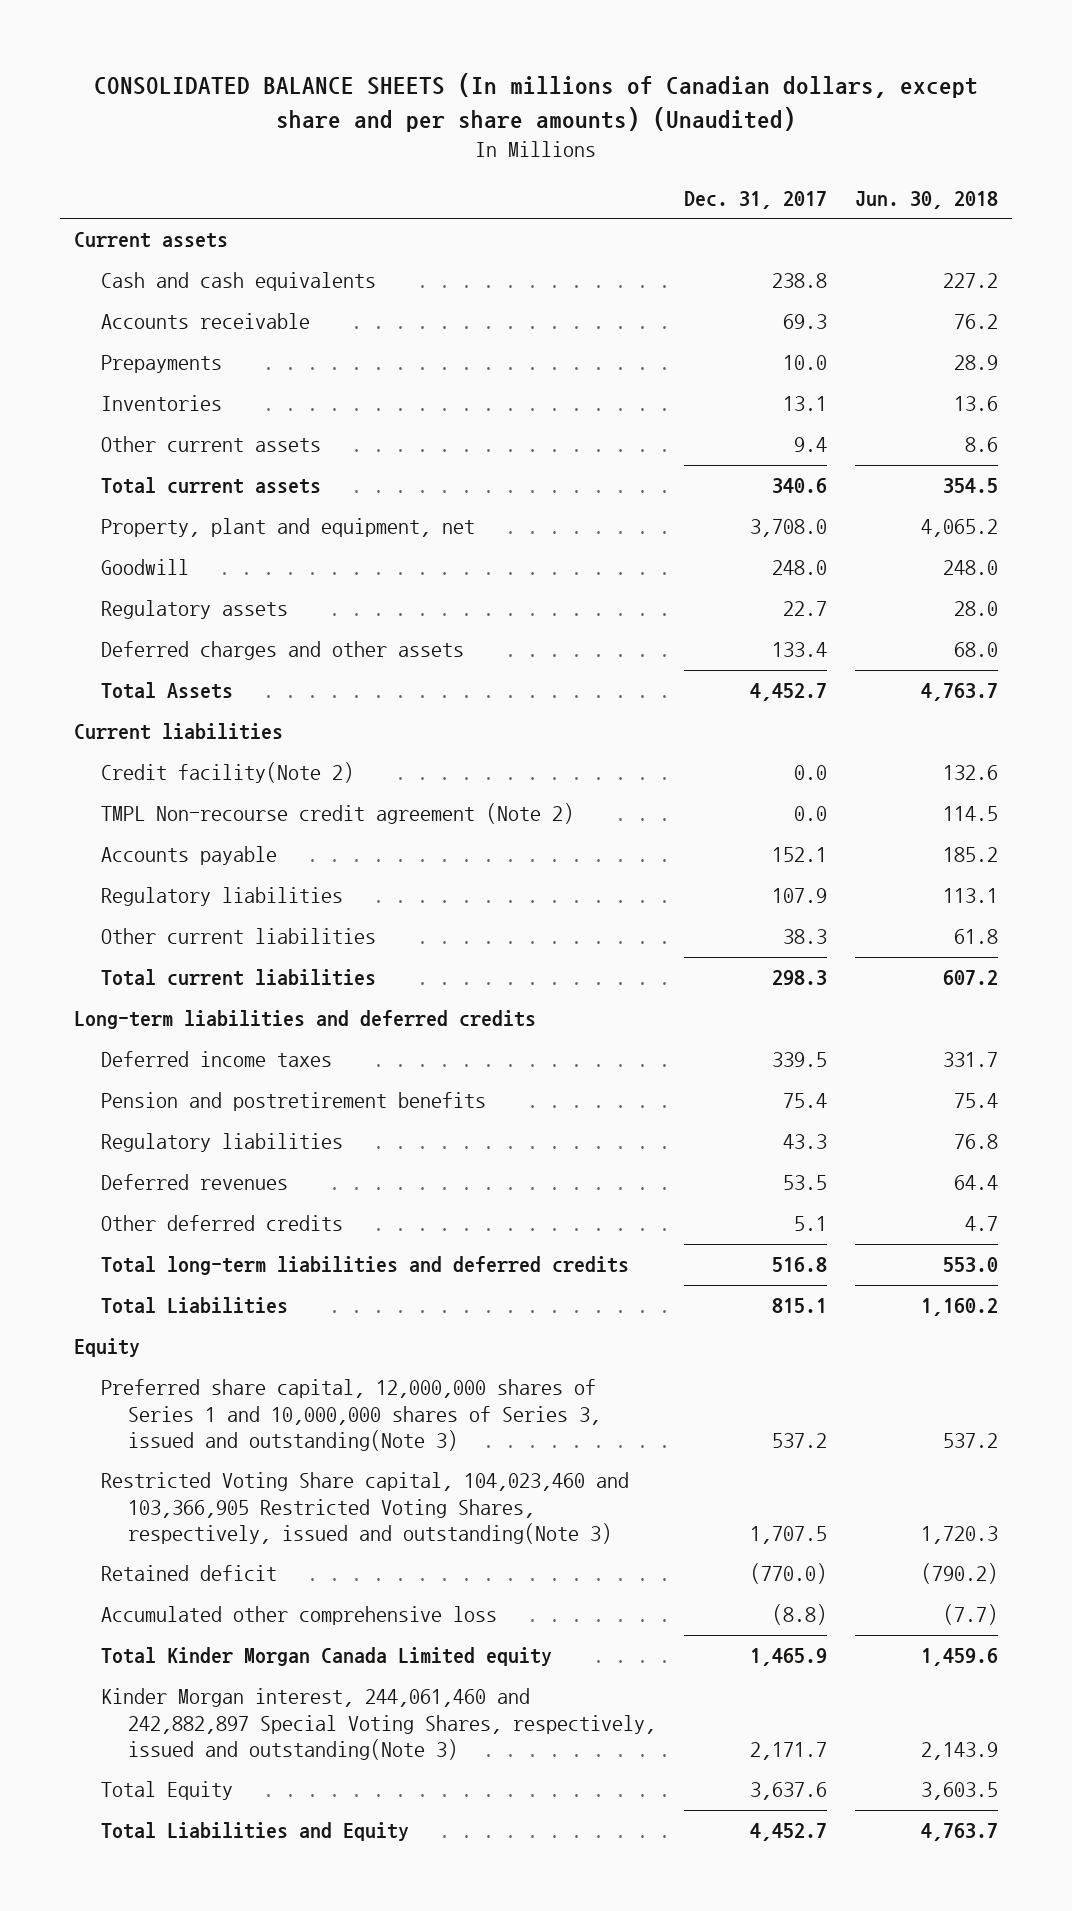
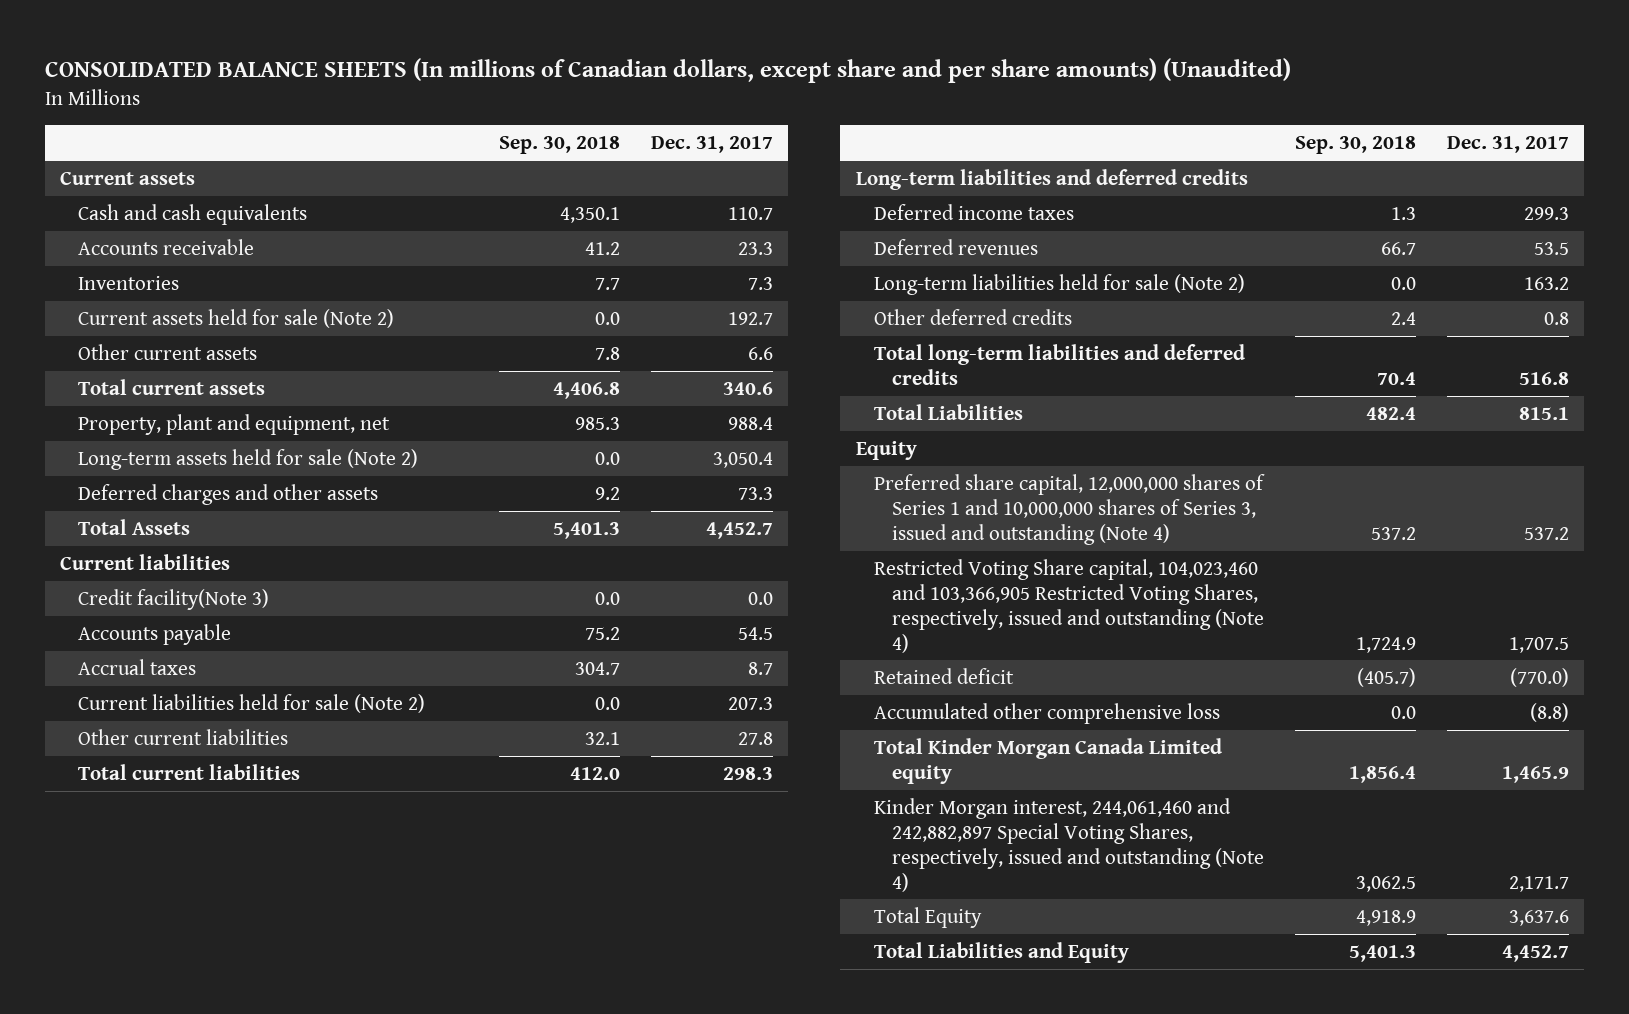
- | Dec. 31, 2017 | Jun. 30, 2018
+ | Sep. 30, 2018 | Dec. 31, 2017
- Cash and cash equivalents | 238.8 | 227.2
- Accounts receivable | 69.3 | 76.2
- Prepayments | 10.0 | 28.9
- Inventories | 13.1 | 13.6
- Other current assets | 9.4 | 8.6
+ Cash and cash equivalents | 4,350.1 | 110.7
+ Accounts receivable | 41.2 | 23.3
+ Inventories | 7.7 | 7.3
+ Current assets held for sale (Note 2) | 0.0 | 192.7
+ Other current assets | 7.8 | 6.6
- Property, plant and equipment, net | 3,708.0 | 4,065.2
- Goodwill | 248.0 | 248.0
- Regulatory assets | 22.7 | 28.0
- Deferred charges and other assets | 133.4 | 68.0
+ Property, plant and equipment, net | 985.3 | 988.4
+ Long-term assets held for sale (Note 2) | 0.0 | 3,050.4
+ Deferred charges and other assets | 9.2 | 73.3
- Credit facility(Note 2) | 0.0 | 132.6
- TMPL Non-recourse credit agreement (Note 2) | 0.0 | 114.5
- Accounts payable | 152.1 | 185.2
- Regulatory liabilities | 107.9 | 113.1
- Other current liabilities | 38.3 | 61.8
+ Credit facility(Note 3) | 0.0 | 0.0
+ Accounts payable | 75.2 | 54.5
+ Accrual taxes | 304.7 | 8.7
+ Current liabilities held for sale (Note 2) | 0.0 | 207.3
+ Other current liabilities | 32.1 | 27.8
- Deferred income taxes | 339.5 | 331.7
- Pension and postretirement benefits | 75.4 | 75.4
- Regulatory liabilities | 43.3 | 76.8
+ Deferred income taxes | 1.3 | 299.3
- Other deferred credits | 5.1 | 4.7
+ Long-term liabilities held for sale (Note 2) | 0.0 | 163.2
+ Other deferred credits | 2.4 | 0.8
- Preferred share capital, 12,000,000 shares of Series 1 and 10,000,000 shares of Series 3, issued and outstanding(Note 3) | 537.2 | 537.2
- Restricted Voting Share capital, 104,023,460 and 103,366,905 Restricted Voting Shares, respectively, issued and outstanding(Note 3) | 1,707.5 | 1,720.3
+ Preferred share capital, 12,000,000 shares of Series 1 and 10,000,000 shares of Series 3, issued and outstanding (Note 4) | 537.2 | 537.2
+ Restricted Voting Share capital, 104,023,460 and 103,366,905 Restricted Voting Shares, respectively, issued and outstanding (Note 4) | 1,724.9 | 1,707.5
- Kinder Morgan interest, 244,061,460 and 242,882,897 Special Voting Shares, respectively, issued and outstanding(Note 3) | 2,171.7 | 2,143.9
+ Kinder Morgan interest, 244,061,460 and 242,882,897 Special Voting Shares, respectively, issued and outstanding (Note 4) | 3,062.5 | 2,171.7

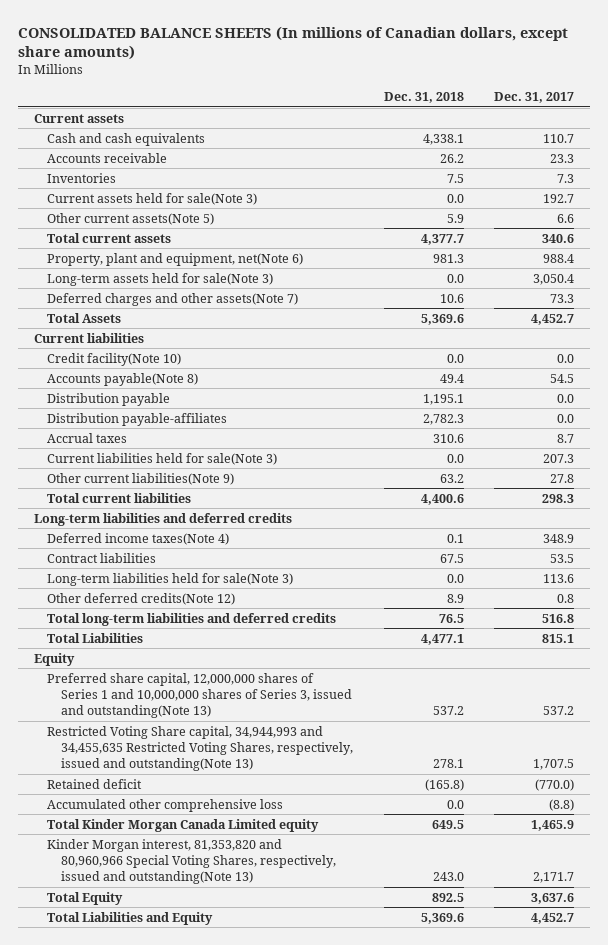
- CONSOLIDATED BALANCE SHEETS (In millions of Canadian dollars, except share and per share amounts) (Unaudited)
+ CONSOLIDATED BALANCE SHEETS (In millions of Canadian dollars, except share amounts)
- | Sep. 30, 2018 | Dec. 31, 2017
+ | Dec. 31, 2018 | Dec. 31, 2017
- Current assets held for sale (Note 2) | 0.0 | 192.7
- Other current assets | 7.8 | 6.6
+ Current assets held for sale(Note 3) | 0.0 | 192.7
+ Other current assets(Note 5) | 5.9 | 6.6
- Property, plant and equipment, net | 985.3 | 988.4
- Long-term assets held for sale (Note 2) | 0.0 | 3,050.4
- Deferred charges and other assets | 9.2 | 73.3
+ Property, plant and equipment, net(Note 6) | 981.3 | 988.4
+ Long-term assets held for sale(Note 3) | 0.0 | 3,050.4
+ Deferred charges and other assets(Note 7) | 10.6 | 73.3
- Credit facility(Note 3) | 0.0 | 0.0
- Accounts payable | 75.2 | 54.5
+ Credit facility(Note 10) | 0.0 | 0.0
+ Accounts payable(Note 8) | 49.4 | 54.5
+ Distribution payable | 1,195.1 | 0.0
+ Distribution payable-affiliates | 2,782.3 | 0.0
- Current liabilities held for sale (Note 2) | 0.0 | 207.3
- Other current liabilities | 32.1 | 27.8
+ Current liabilities held for sale(Note 3) | 0.0 | 207.3
+ Other current liabilities(Note 9) | 63.2 | 27.8
- Deferred income taxes | 1.3 | 299.3
- Deferred revenues | 66.7 | 53.5
- Long-term liabilities held for sale (Note 2) | 0.0 | 163.2
- Other deferred credits | 2.4 | 0.8
+ Deferred income taxes(Note 4) | 0.1 | 348.9
+ Contract liabilities | 67.5 | 53.5
+ Long-term liabilities held for sale(Note 3) | 0.0 | 113.6
+ Other deferred credits(Note 12) | 8.9 | 0.8
- Preferred share capital, 12,000,000 shares of Series 1 and 10,000,000 shares of Series 3, issued and outstanding (Note 4) | 537.2 | 537.2
- Restricted Voting Share capital, 104,023,460 and 103,366,905 Restricted Voting Shares, respectively, issued and outstanding (Note 4) | 1,724.9 | 1,707.5
+ Preferred share capital, 12,000,000 shares of Series 1 and 10,000,000 shares of Series 3, issued and outstanding(Note 13) | 537.2 | 537.2
+ Restricted Voting Share capital, 34,944,993 and 34,455,635 Restricted Voting Shares, respectively, issued and outstanding(Note 13) | 278.1 | 1,707.5
- Kinder Morgan interest, 244,061,460 and 242,882,897 Special Voting Shares, respectively, issued and outstanding (Note 4) | 3,062.5 | 2,171.7
+ Kinder Morgan interest, 81,353,820 and 80,960,966 Special Voting Shares, respectively, issued and outstanding(Note 13) | 243.0 | 2,171.7

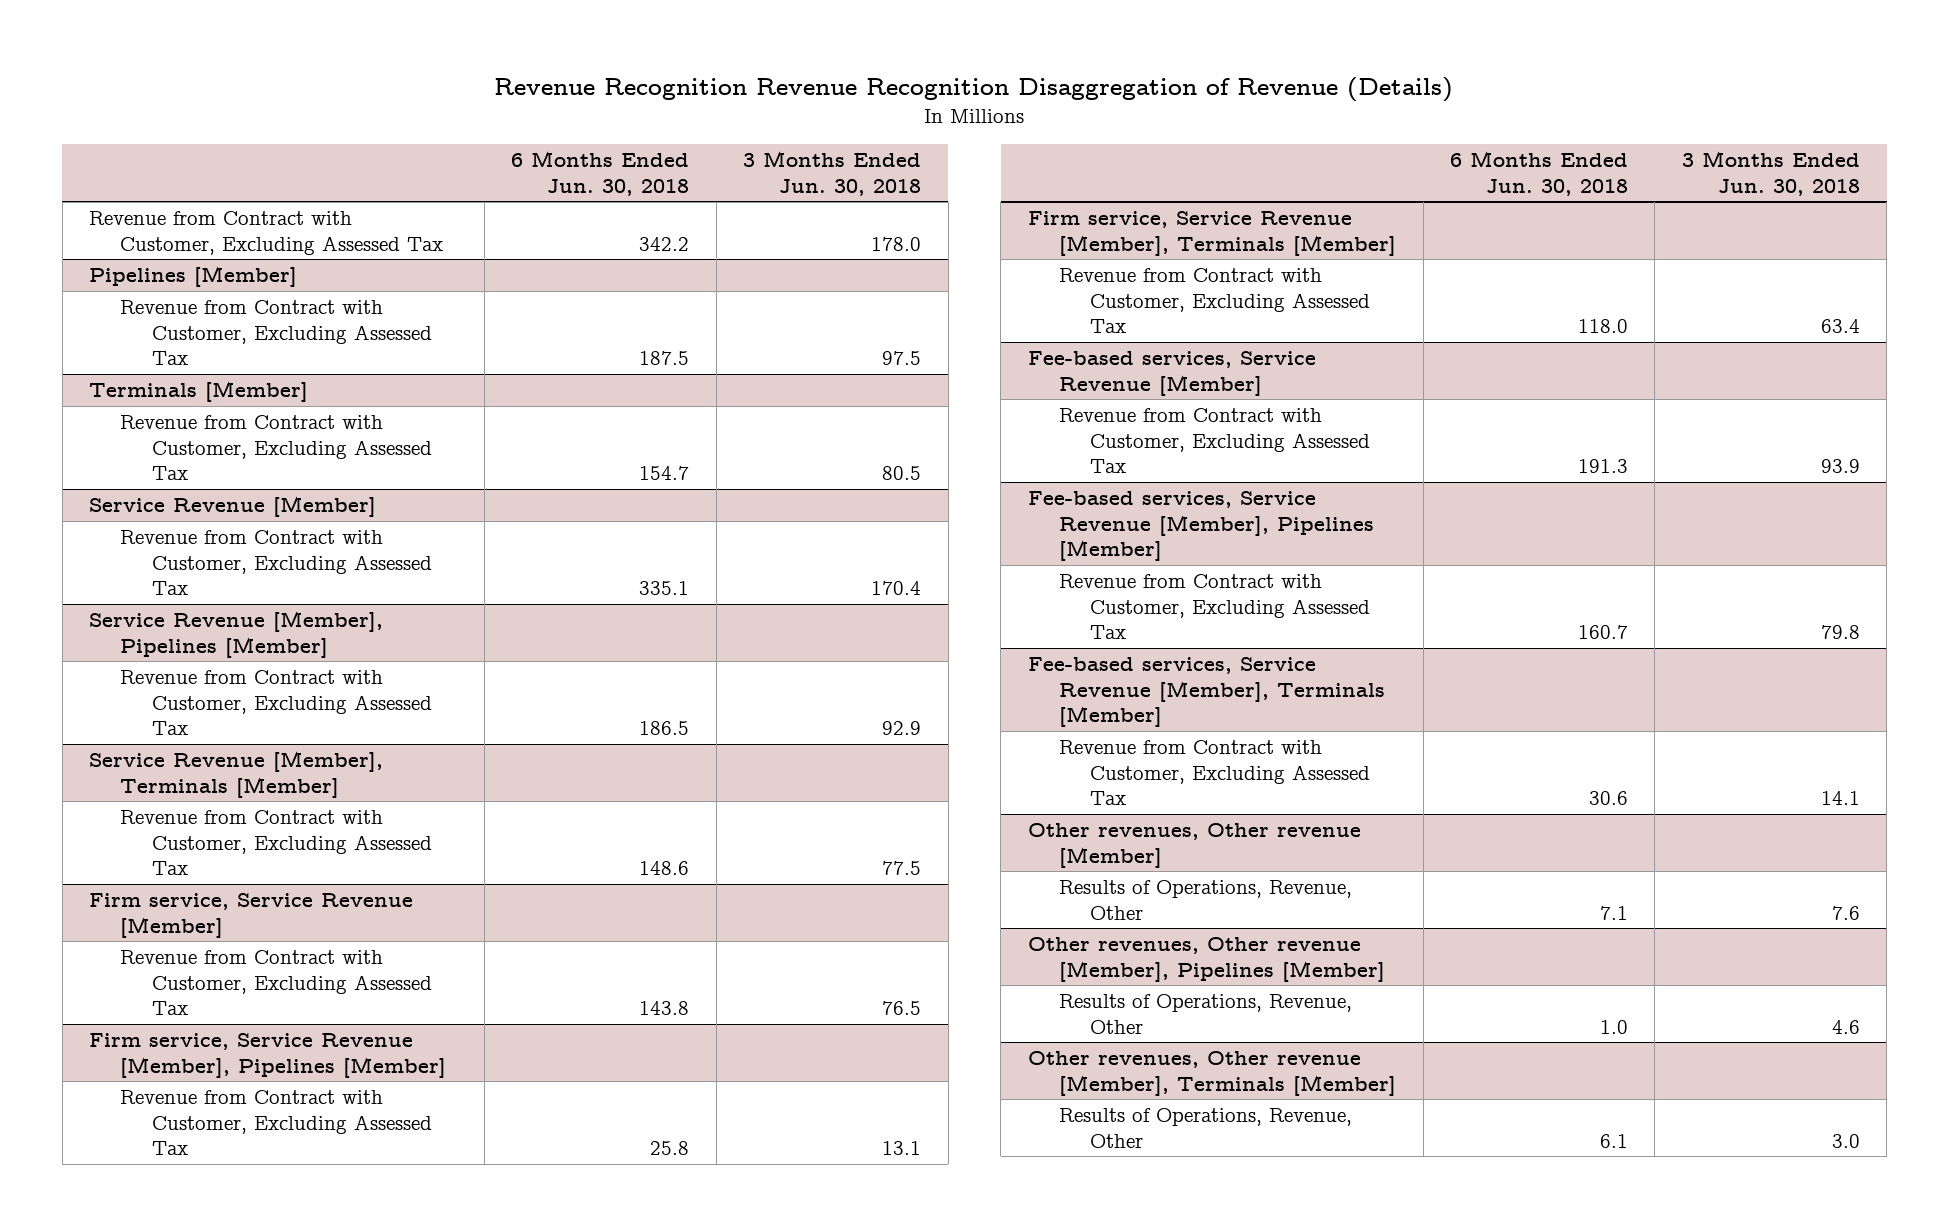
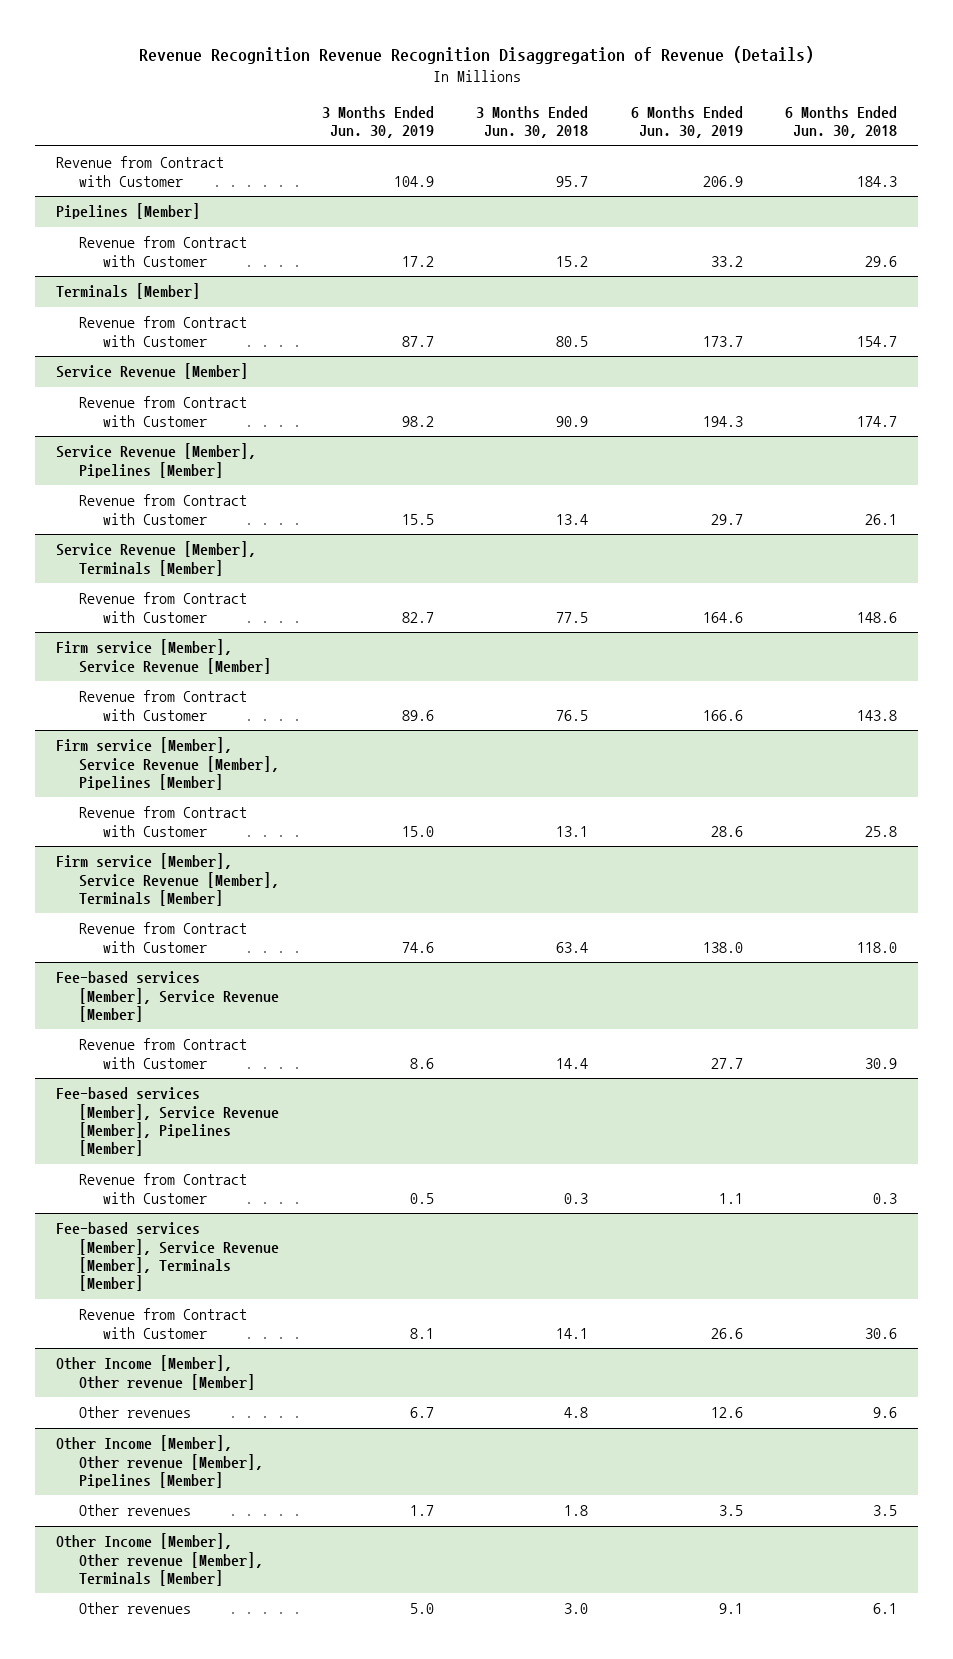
- | 6 Months Ended Jun. 30, 2018 | 3 Months Ended Jun. 30, 2018
+ | 3 Months Ended Jun. 30, 2019 | 3 Months Ended Jun. 30, 2018 | 6 Months Ended Jun. 30, 2019 | 6 Months Ended Jun. 30, 2018
- Revenue from Contract with Customer, Excluding Assessed Tax | 342.2 | 178.0
+ Revenue from Contract with Customer | 104.9 | 95.7 | 206.9 | 184.3
@ Pipelines [Member]
- Revenue from Contract with Customer, Excluding Assessed Tax | 187.5 | 97.5
+ Revenue from Contract with Customer | 17.2 | 15.2 | 33.2 | 29.6
@ Terminals [Member]
- Revenue from Contract with Customer, Excluding Assessed Tax | 154.7 | 80.5
+ Revenue from Contract with Customer | 87.7 | 80.5 | 173.7 | 154.7
@ Service Revenue [Member]
- Revenue from Contract with Customer, Excluding Assessed Tax | 335.1 | 170.4
+ Revenue from Contract with Customer | 98.2 | 90.9 | 194.3 | 174.7
@ Service Revenue [Member], Pipelines [Member]
- Revenue from Contract with Customer, Excluding Assessed Tax | 186.5 | 92.9
+ Revenue from Contract with Customer | 15.5 | 13.4 | 29.7 | 26.1
@ Service Revenue [Member], Terminals [Member]
- Revenue from Contract with Customer, Excluding Assessed Tax | 148.6 | 77.5
- Firm service, Service Revenue [Member]
- Revenue from Contract with Customer, Excluding Assessed Tax | 143.8 | 76.5
- Firm service, Service Revenue [Member], Pipelines [Member]
- Revenue from Contract with Customer, Excluding Assessed Tax | 25.8 | 13.1
- Firm service, Service Revenue [Member], Terminals [Member]
- Revenue from Contract with Customer, Excluding Assessed Tax | 118.0 | 63.4
- Fee-based services, Service Revenue [Member]
- Revenue from Contract with Customer, Excluding Assessed Tax | 191.3 | 93.9
- Fee-based services, Service Revenue [Member], Pipelines [Member]
- Revenue from Contract with Customer, Excluding Assessed Tax | 160.7 | 79.8
- Fee-based services, Service Revenue [Member], Terminals [Member]
- Revenue from Contract with Customer, Excluding Assessed Tax | 30.6 | 14.1
- Other revenues, Other revenue [Member]
- Results of Operations, Revenue, Other | 7.1 | 7.6
- Other revenues, Other revenue [Member], Pipelines [Member]
- Results of Operations, Revenue, Other | 1.0 | 4.6
- Other revenues, Other revenue [Member], Terminals [Member]
- Results of Operations, Revenue, Other | 6.1 | 3.0
@ Service Revenue [Member], Terminals [Member]
+ Revenue from Contract with Customer | 82.7 | 77.5 | 164.6 | 148.6
+ Firm service [Member], Service Revenue [Member]
+ Revenue from Contract with Customer | 89.6 | 76.5 | 166.6 | 143.8
+ Firm service [Member], Service Revenue [Member], Pipelines [Member]
+ Revenue from Contract with Customer | 15.0 | 13.1 | 28.6 | 25.8
+ Firm service [Member], Service Revenue [Member], Terminals [Member]
+ Revenue from Contract with Customer | 74.6 | 63.4 | 138.0 | 118.0
+ Fee-based services [Member], Service Revenue [Member]
+ Revenue from Contract with Customer | 8.6 | 14.4 | 27.7 | 30.9
+ Fee-based services [Member], Service Revenue [Member], Pipelines [Member]
+ Revenue from Contract with Customer | 0.5 | 0.3 | 1.1 | 0.3
+ Fee-based services [Member], Service Revenue [Member], Terminals [Member]
+ Revenue from Contract with Customer | 8.1 | 14.1 | 26.6 | 30.6
+ Other Income [Member], Other revenue [Member]
+ Other revenues | 6.7 | 4.8 | 12.6 | 9.6
+ Other Income [Member], Other revenue [Member], Pipelines [Member]
+ Other revenues | 1.7 | 1.8 | 3.5 | 3.5
+ Other Income [Member], Other revenue [Member], Terminals [Member]
+ Other revenues | 5.0 | 3.0 | 9.1 | 6.1

